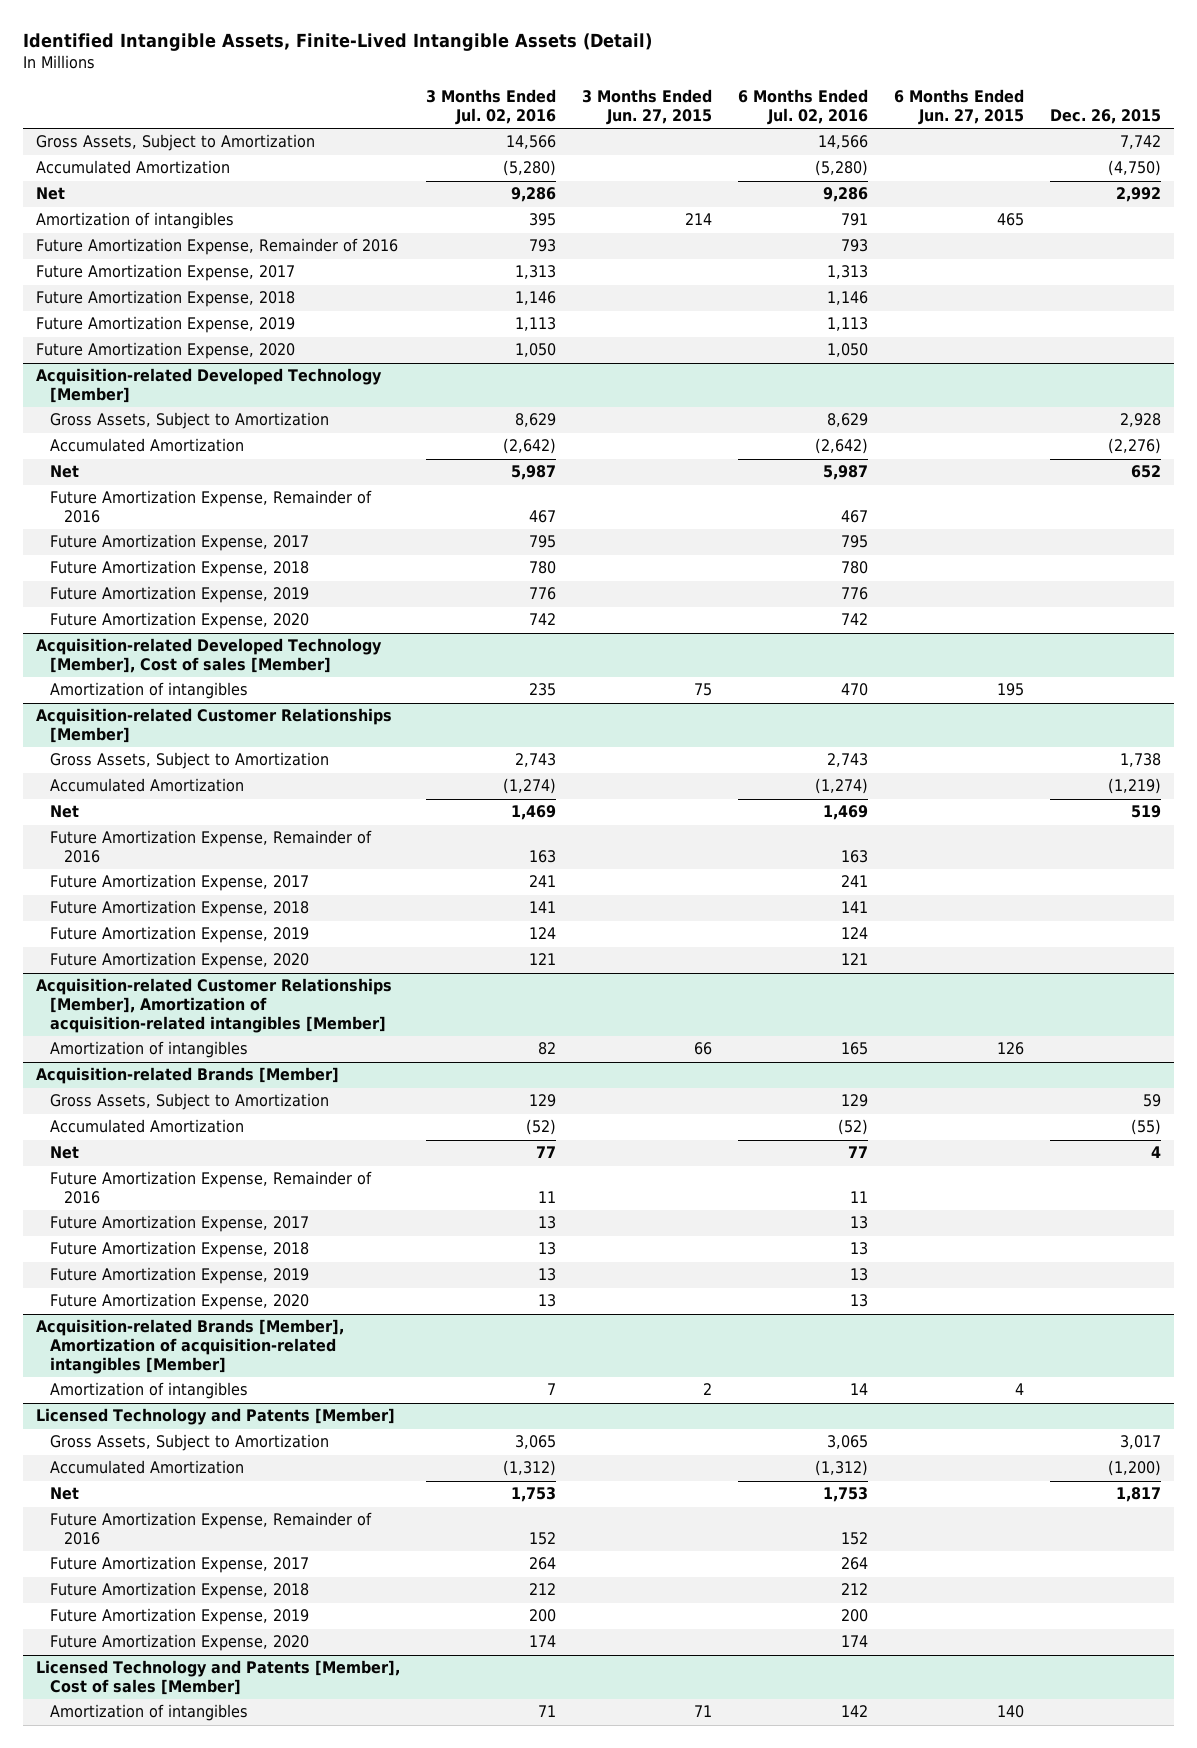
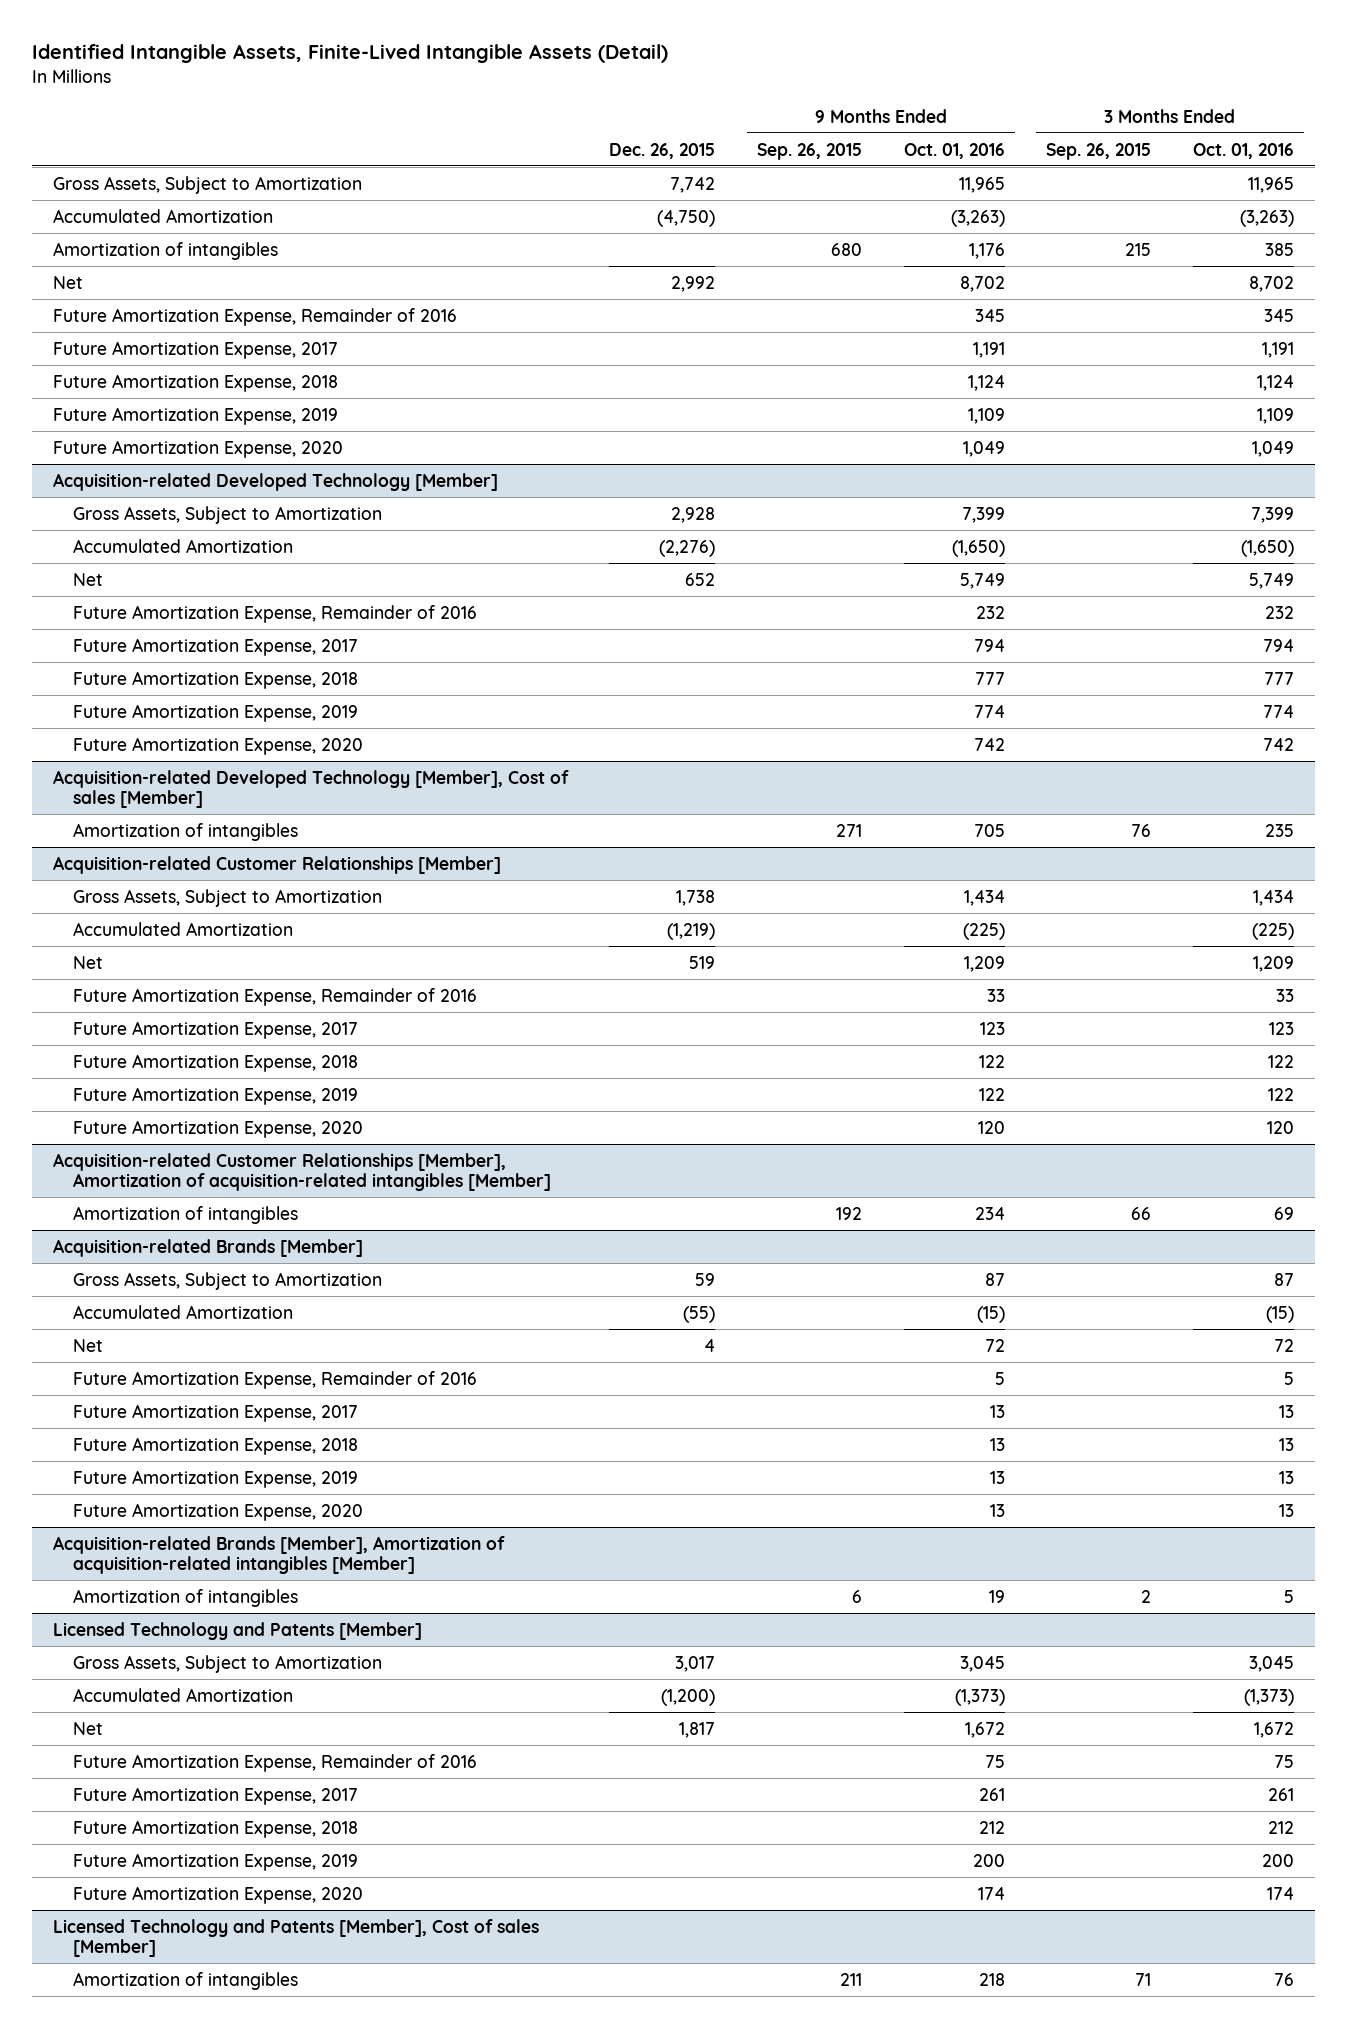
- | 3 Months Ended Jul. 02, 2016 | 3 Months Ended Jun. 27, 2015 | 6 Months Ended Jul. 02, 2016 | 6 Months Ended Jun. 27, 2015 | Dec. 26, 2015
+ | Dec. 26, 2015 | 9 Months Ended Sep. 26, 2015 | 9 Months Ended Oct. 01, 2016 | 3 Months Ended Sep. 26, 2015 | 3 Months Ended Oct. 01, 2016
moved down: Net | 2,992 | | 8,702 | | 8,702

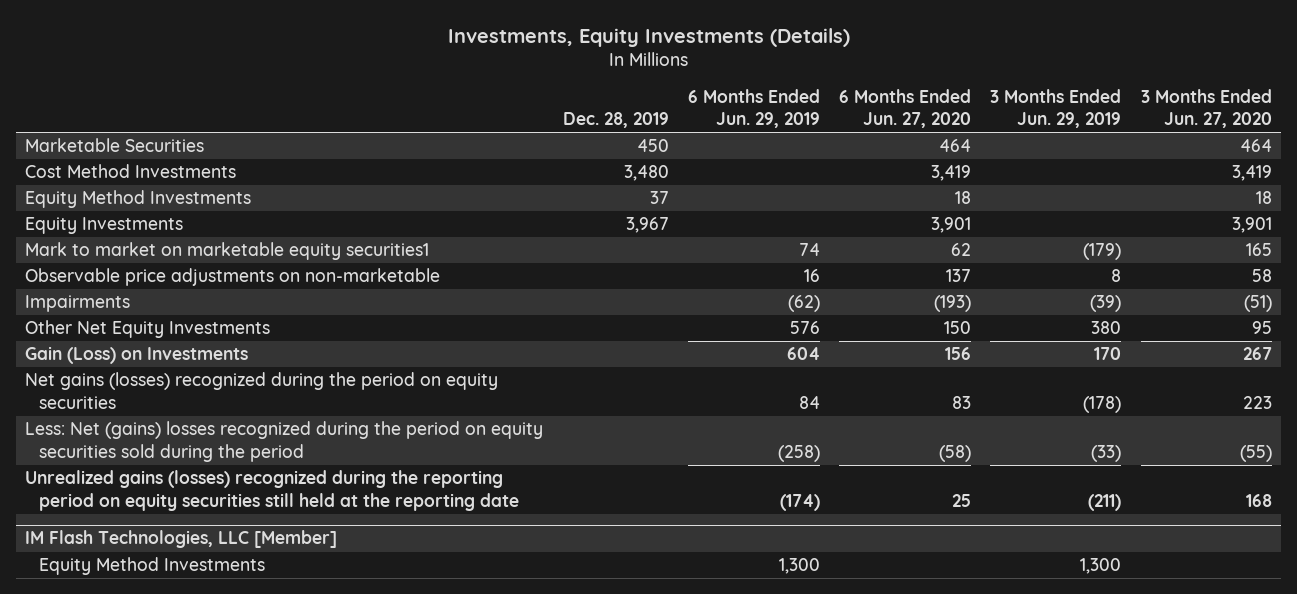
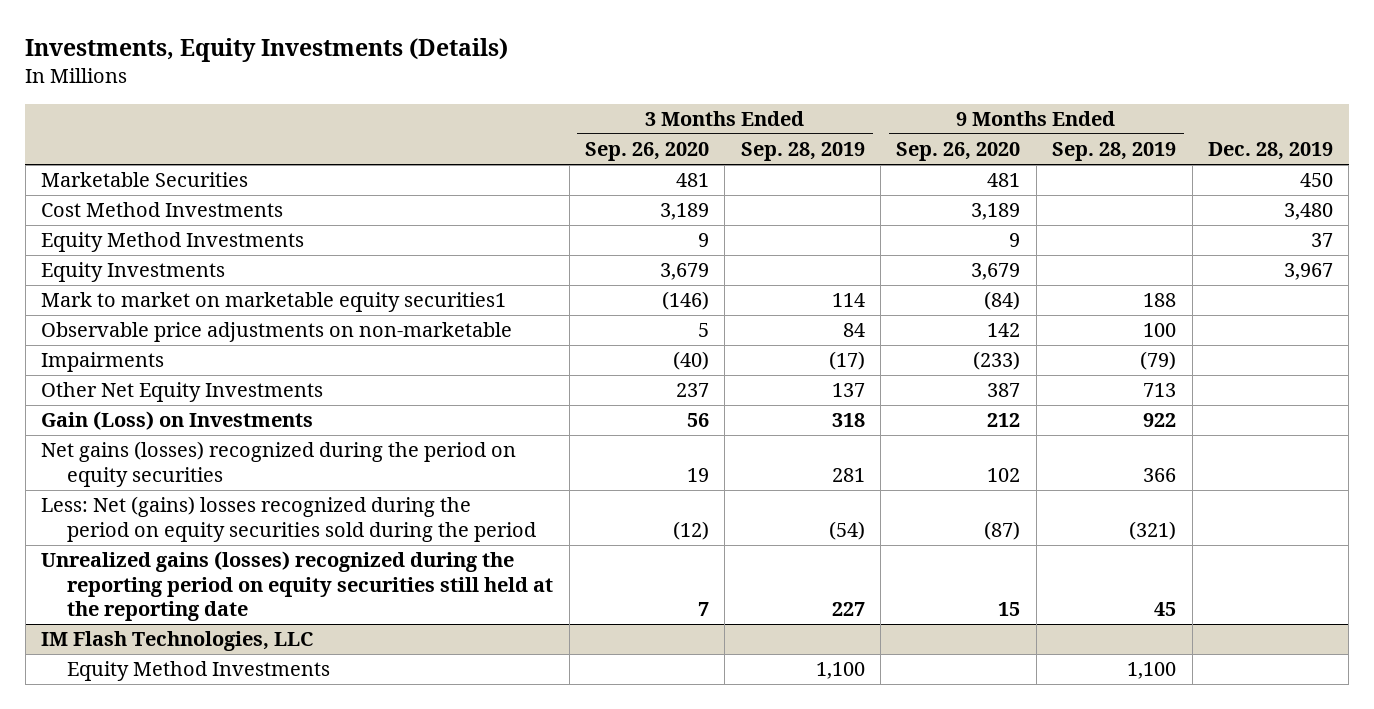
- | Dec. 28, 2019 | 6 Months Ended Jun. 29, 2019 | 6 Months Ended Jun. 27, 2020 | 3 Months Ended Jun. 29, 2019 | 3 Months Ended Jun. 27, 2020
+ | 3 Months Ended Sep. 26, 2020 | 3 Months Ended Sep. 28, 2019 | 9 Months Ended Sep. 26, 2020 | 9 Months Ended Sep. 28, 2019 | Dec. 28, 2019
- IM Flash Technologies, LLC [Member]
+ IM Flash Technologies, LLC

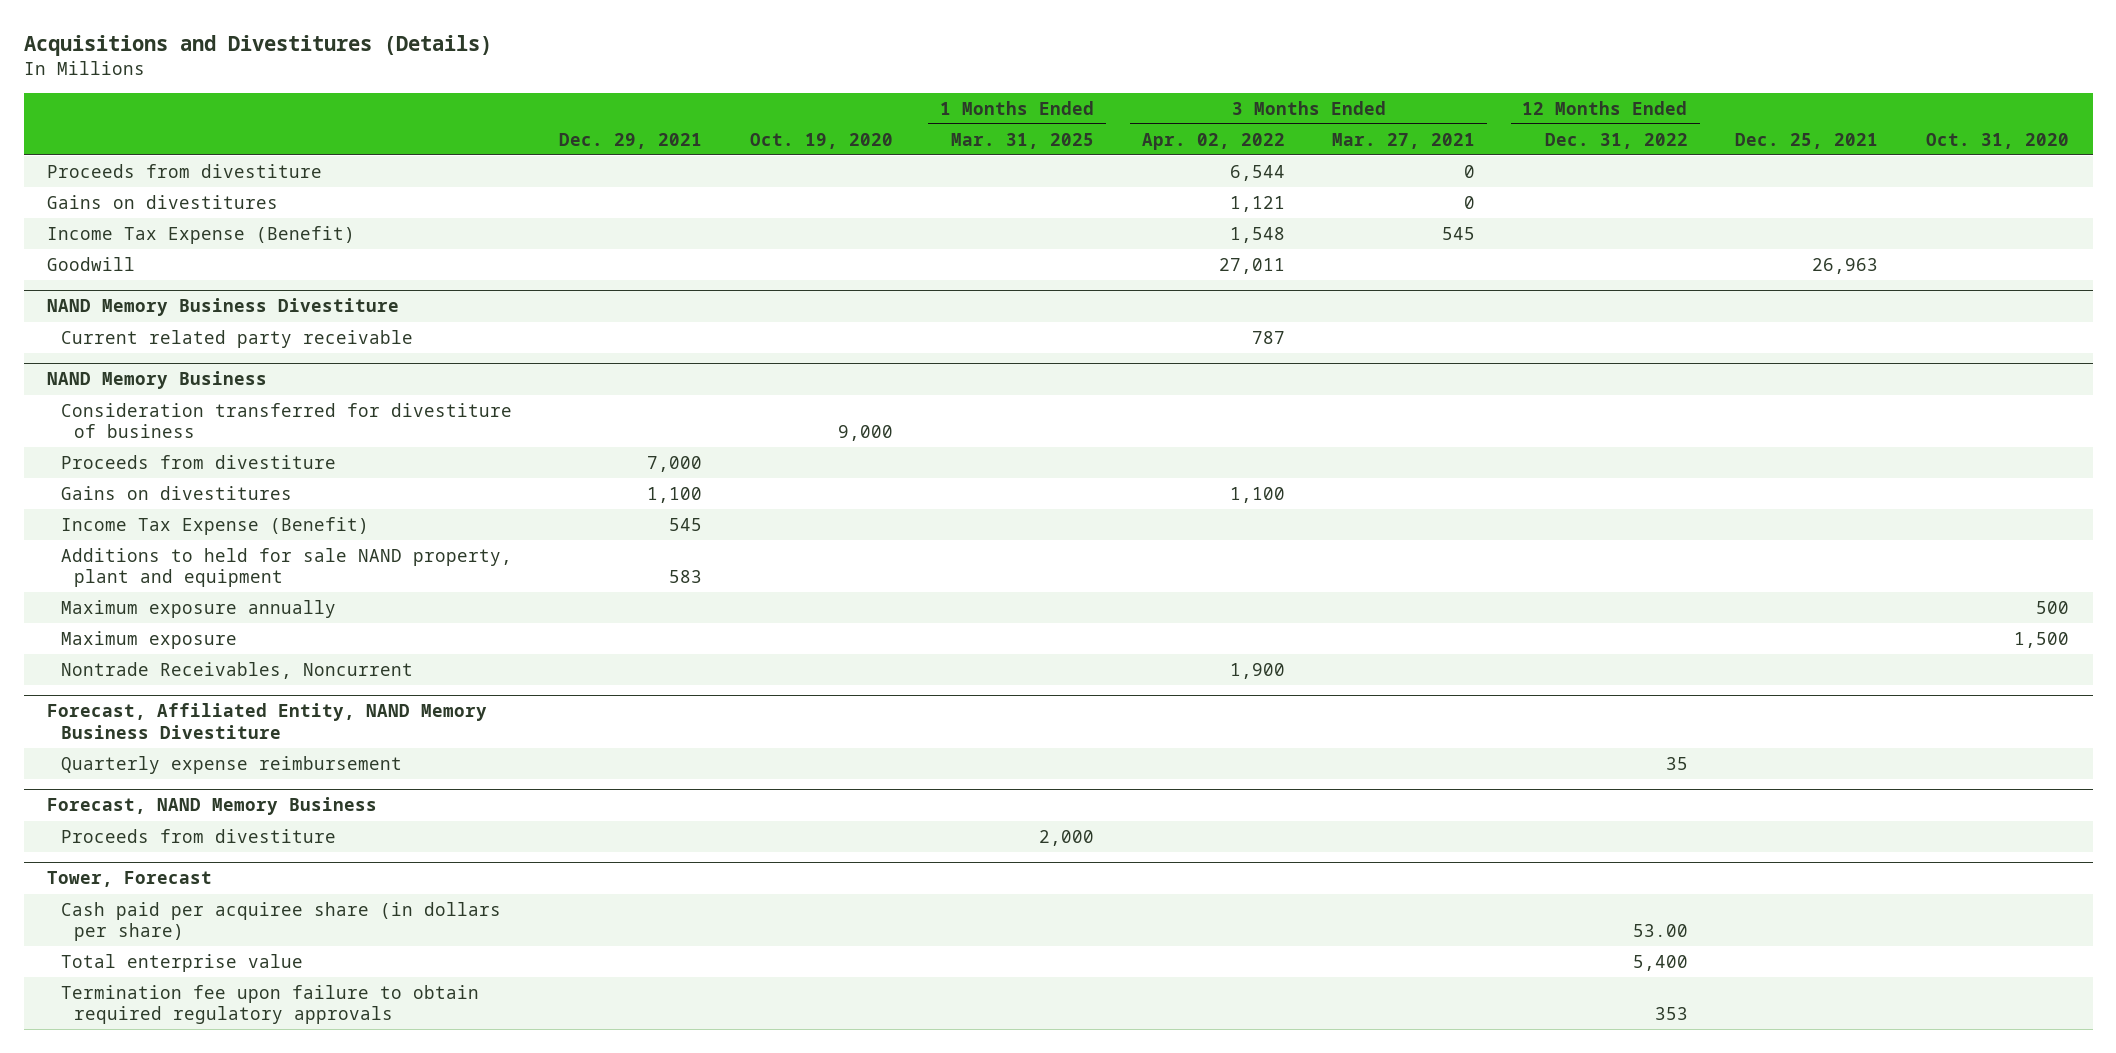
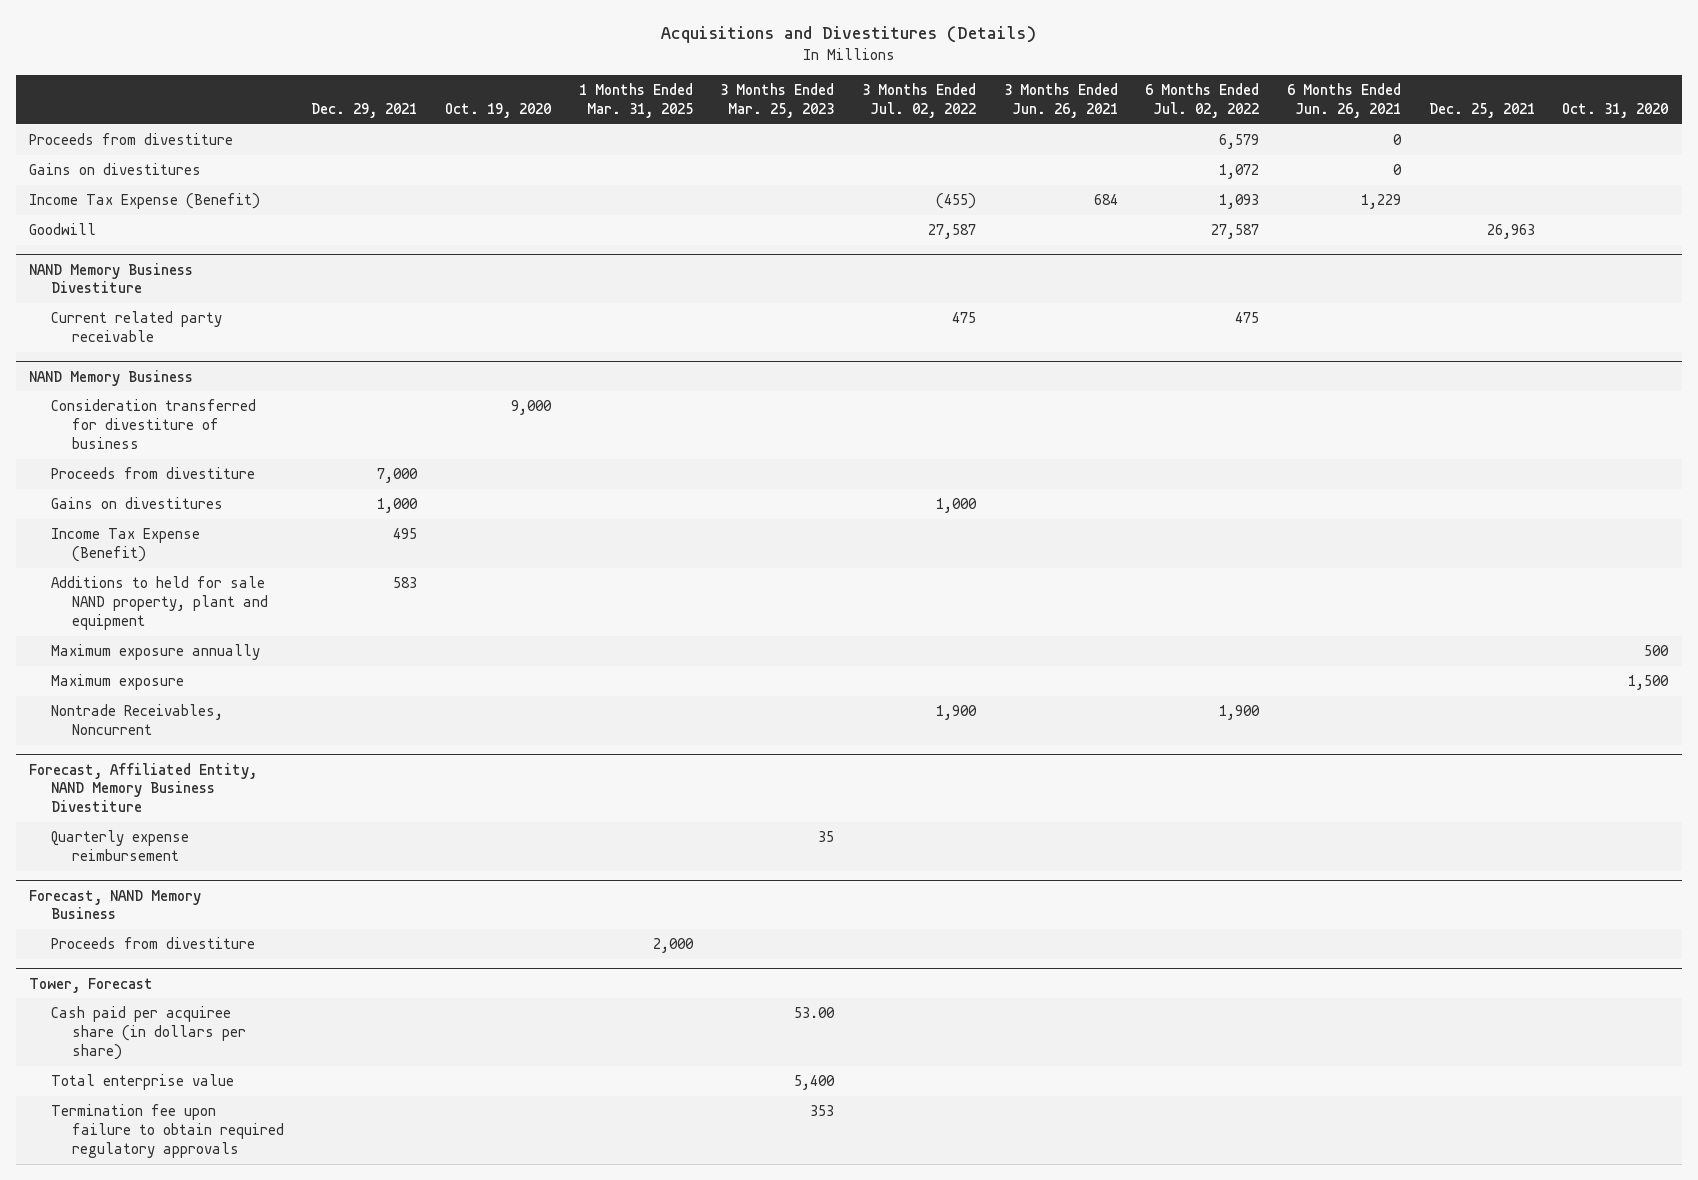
- | Dec. 29, 2021 | Oct. 19, 2020 | 1 Months Ended Mar. 31, 2025 | 3 Months Ended Apr. 02, 2022 | 3 Months Ended Mar. 27, 2021 | 12 Months Ended Dec. 31, 2022 | Dec. 25, 2021 | Oct. 31, 2020
+ | Dec. 29, 2021 | Oct. 19, 2020 | 1 Months Ended Mar. 31, 2025 | 3 Months Ended Mar. 25, 2023 | 3 Months Ended Jul. 02, 2022 | 3 Months Ended Jun. 26, 2021 | 6 Months Ended Jul. 02, 2022 | 6 Months Ended Jun. 26, 2021 | Dec. 25, 2021 | Oct. 31, 2020
@ NAND Memory Business
- Gains on divestitures | 1,100 | | | 1,100 | | | |
- Income Tax Expense (Benefit) | 545 | | | | | | |
+ Gains on divestitures | 1,000 | | | | 1,000 | | | | |
+ Income Tax Expense (Benefit) | 495 | | | | | | | | |

